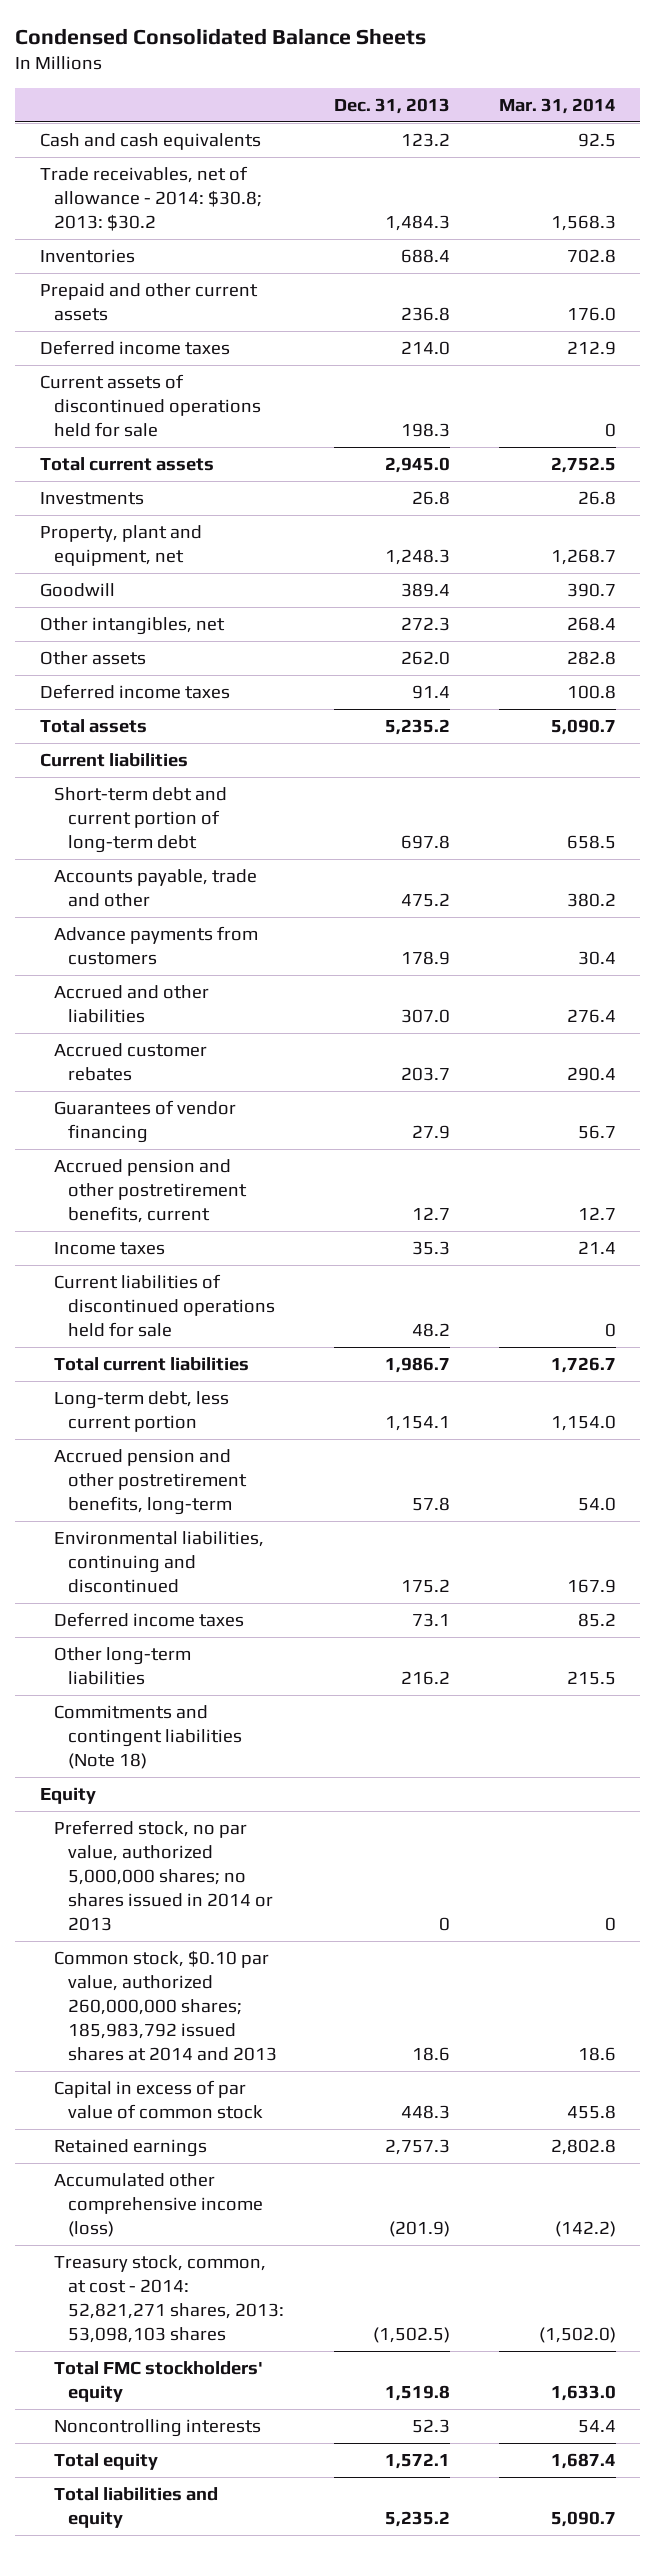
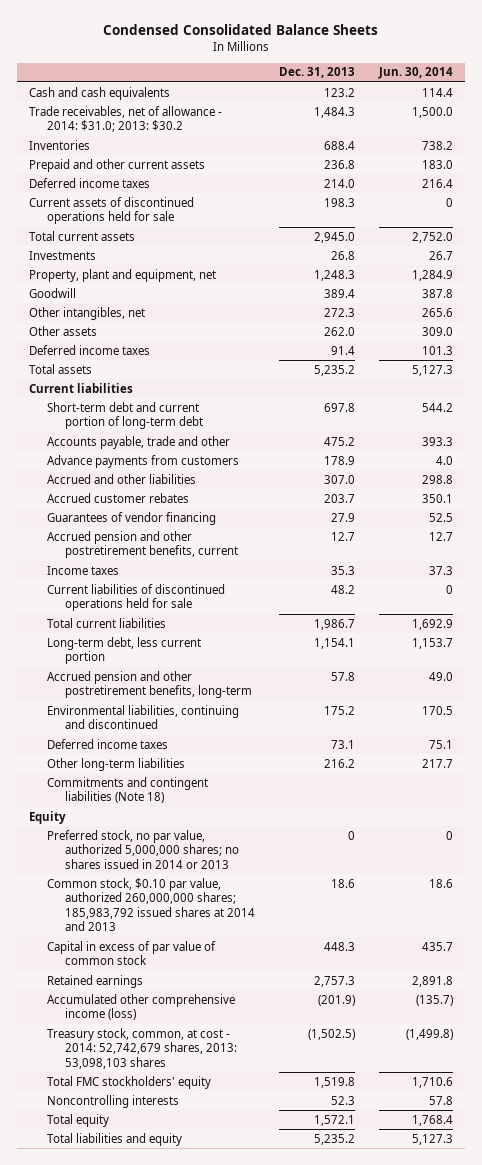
- | Dec. 31, 2013 | Mar. 31, 2014
+ | Dec. 31, 2013 | Jun. 30, 2014
- Trade receivables, net of allowance - 2014: $30.8; 2013: $30.2 | 1,484.3 | 1,568.3
+ Trade receivables, net of allowance - 2014: $31.0; 2013: $30.2 | 1,484.3 | 1,500.0
- Treasury stock, common, at cost - 2014: 52,821,271 shares, 2013: 53,098,103 shares | (1,502.5) | (1,502.0)
+ Treasury stock, common, at cost - 2014: 52,742,679 shares, 2013: 53,098,103 shares | (1,502.5) | (1,499.8)

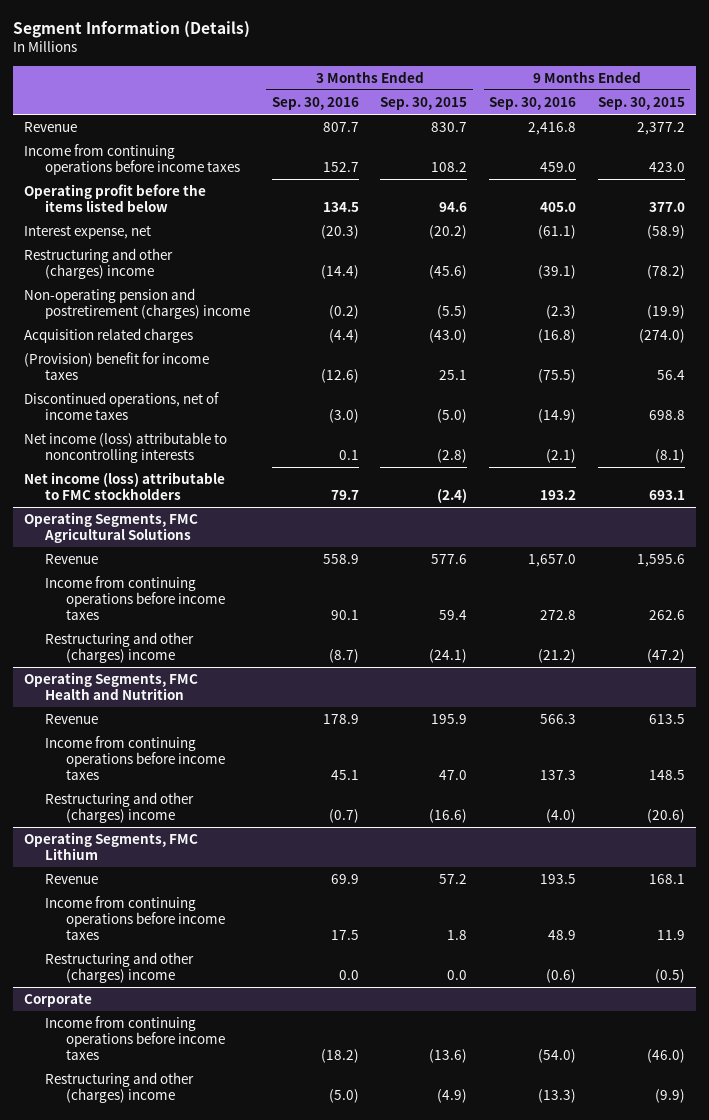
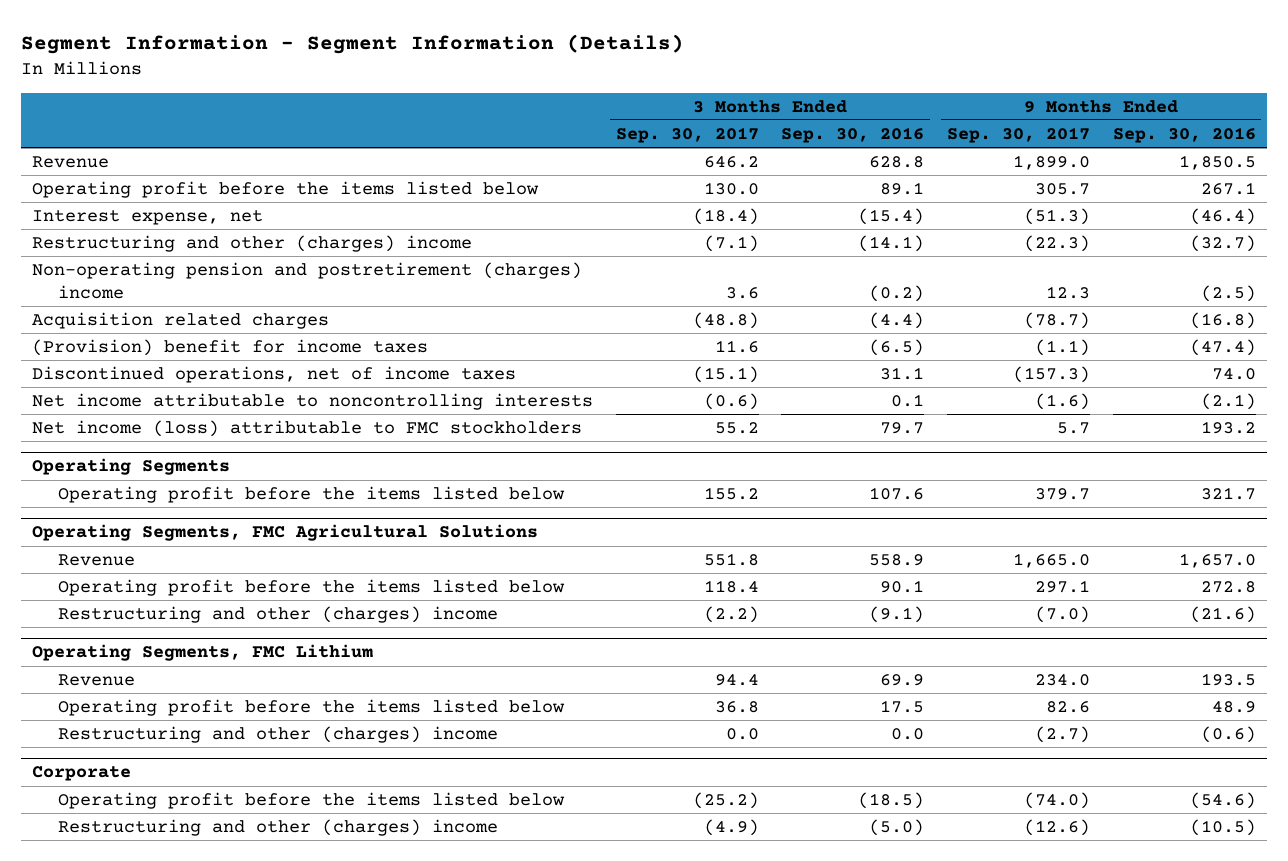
- Segment Information (Details)
+ Segment Information - Segment Information (Details)
- | 3 Months Ended Sep. 30, 2016 | 3 Months Ended Sep. 30, 2015 | 9 Months Ended Sep. 30, 2016 | 9 Months Ended Sep. 30, 2015
+ | 3 Months Ended Sep. 30, 2017 | 3 Months Ended Sep. 30, 2016 | 9 Months Ended Sep. 30, 2017 | 9 Months Ended Sep. 30, 2016
- Revenue | 807.7 | 830.7 | 2,416.8 | 2,377.2
- Income from continuing operations before income taxes | 152.7 | 108.2 | 459.0 | 423.0
- Operating profit before the items listed below | 134.5 | 94.6 | 405.0 | 377.0
- Interest expense, net | (20.3) | (20.2) | (61.1) | (58.9)
- Restructuring and other (charges) income | (14.4) | (45.6) | (39.1) | (78.2)
- Non-operating pension and postretirement (charges) income | (0.2) | (5.5) | (2.3) | (19.9)
+ Revenue | 646.2 | 628.8 | 1,899.0 | 1,850.5
+ Operating profit before the items listed below | 130.0 | 89.1 | 305.7 | 267.1
+ Interest expense, net | (18.4) | (15.4) | (51.3) | (46.4)
+ Restructuring and other (charges) income | (7.1) | (14.1) | (22.3) | (32.7)
+ Non-operating pension and postretirement (charges) income | 3.6 | (0.2) | 12.3 | (2.5)
- (Provision) benefit for income taxes | (12.6) | 25.1 | (75.5) | 56.4
- Discontinued operations, net of income taxes | (3.0) | (5.0) | (14.9) | 698.8
- Net income (loss) attributable to noncontrolling interests | 0.1 | (2.8) | (2.1) | (8.1)
+ (Provision) benefit for income taxes | 11.6 | (6.5) | (1.1) | (47.4)
+ Discontinued operations, net of income taxes | (15.1) | 31.1 | (157.3) | 74.0
+ Net income attributable to noncontrolling interests | (0.6) | 0.1 | (1.6) | (2.1)
+ Operating Segments
+ Operating profit before the items listed below | 155.2 | 107.6 | 379.7 | 321.7
@ Operating Segments, FMC Agricultural Solutions
- Income from continuing operations before income taxes | 90.1 | 59.4 | 272.8 | 262.6
- Restructuring and other (charges) income | (8.7) | (24.1) | (21.2) | (47.2)
- Operating Segments, FMC Health and Nutrition
- Revenue | 178.9 | 195.9 | 566.3 | 613.5
- Income from continuing operations before income taxes | 45.1 | 47.0 | 137.3 | 148.5
- Restructuring and other (charges) income | (0.7) | (16.6) | (4.0) | (20.6)
@ Operating Segments, FMC Agricultural Solutions
+ Operating profit before the items listed below | 118.4 | 90.1 | 297.1 | 272.8
+ Restructuring and other (charges) income | (2.2) | (9.1) | (7.0) | (21.6)
@ Operating Segments, FMC Lithium
- Income from continuing operations before income taxes | 17.5 | 1.8 | 48.9 | 11.9
+ Operating profit before the items listed below | 36.8 | 17.5 | 82.6 | 48.9
@ Corporate
- Income from continuing operations before income taxes | (18.2) | (13.6) | (54.0) | (46.0)
- Restructuring and other (charges) income | (5.0) | (4.9) | (13.3) | (9.9)
+ Operating profit before the items listed below | (25.2) | (18.5) | (74.0) | (54.6)
+ Restructuring and other (charges) income | (4.9) | (5.0) | (12.6) | (10.5)

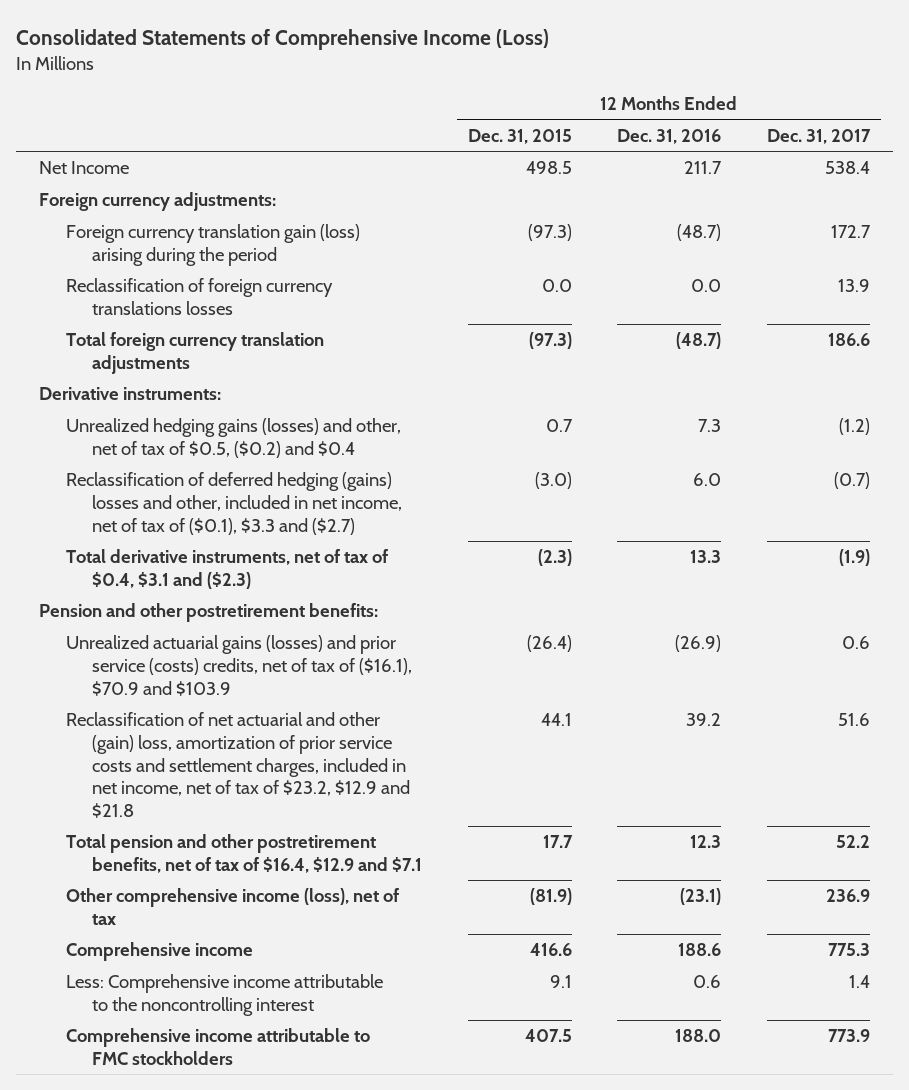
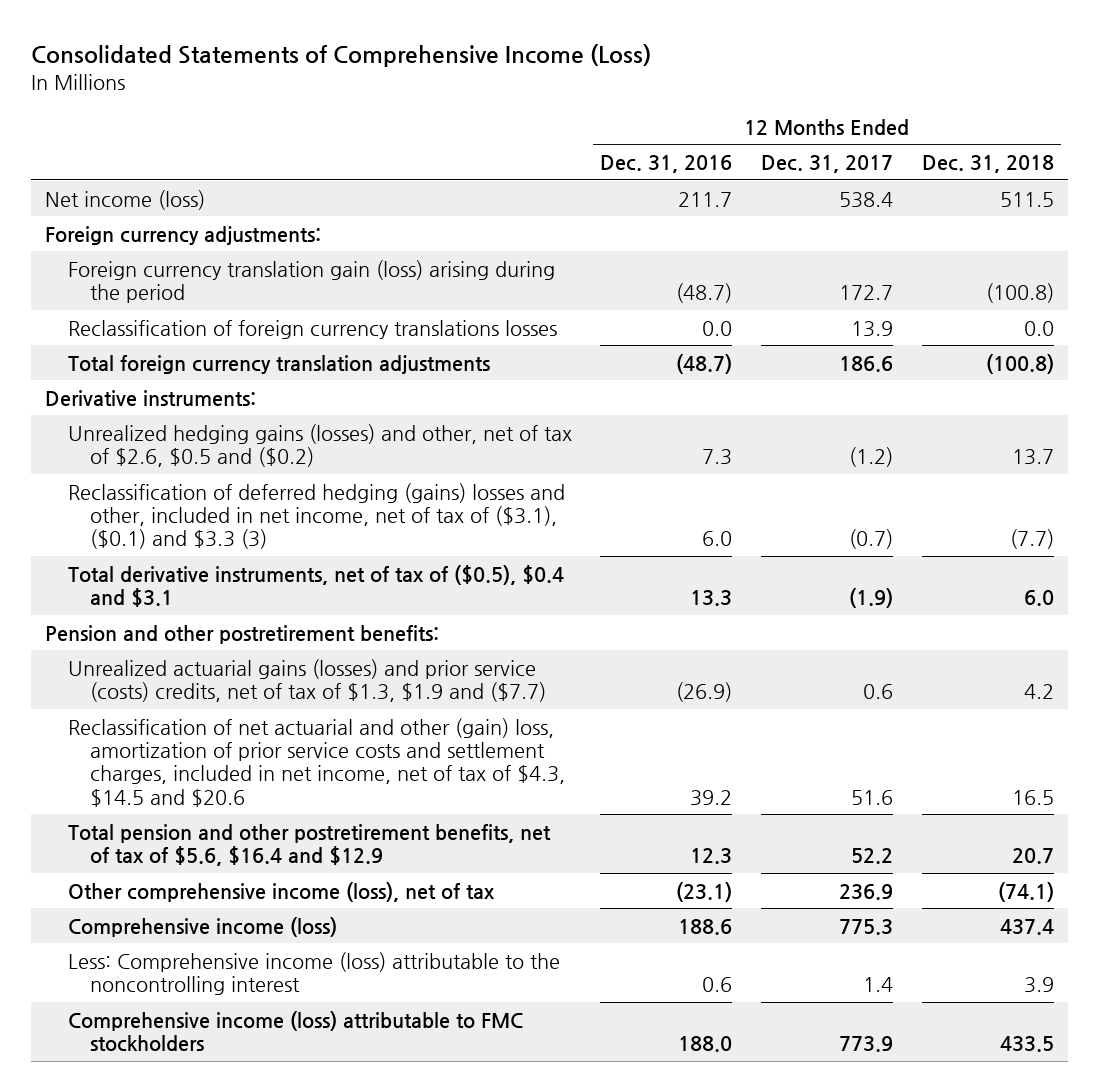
- | 12 Months Ended Dec. 31, 2015 | 12 Months Ended Dec. 31, 2016 | 12 Months Ended Dec. 31, 2017
+ | 12 Months Ended Dec. 31, 2016 | 12 Months Ended Dec. 31, 2017 | 12 Months Ended Dec. 31, 2018
- Net Income | 498.5 | 211.7 | 538.4
+ Net income (loss) | 211.7 | 538.4 | 511.5
- Unrealized hedging gains (losses) and other, net of tax of $0.5, ($0.2) and $0.4 | 0.7 | 7.3 | (1.2)
- Reclassification of deferred hedging (gains) losses and other, included in net income, net of tax of ($0.1), $3.3 and ($2.7) | (3.0) | 6.0 | (0.7)
- Total derivative instruments, net of tax of $0.4, $3.1 and ($2.3) | (2.3) | 13.3 | (1.9)
+ Unrealized hedging gains (losses) and other, net of tax of $2.6, $0.5 and ($0.2) | 7.3 | (1.2) | 13.7
+ Reclassification of deferred hedging (gains) losses and other, included in net income, net of tax of ($3.1), ($0.1) and $3.3 (3) | 6.0 | (0.7) | (7.7)
+ Total derivative instruments, net of tax of ($0.5), $0.4 and $3.1 | 13.3 | (1.9) | 6.0
- Unrealized actuarial gains (losses) and prior service (costs) credits, net of tax of ($16.1), $70.9 and $103.9 | (26.4) | (26.9) | 0.6
- Reclassification of net actuarial and other (gain) loss, amortization of prior service costs and settlement charges, included in net income, net of tax of $23.2, $12.9 and $21.8 | 44.1 | 39.2 | 51.6
- Total pension and other postretirement benefits, net of tax of $16.4, $12.9 and $7.1 | 17.7 | 12.3 | 52.2
+ Unrealized actuarial gains (losses) and prior service (costs) credits, net of tax of $1.3, $1.9 and ($7.7) | (26.9) | 0.6 | 4.2
+ Reclassification of net actuarial and other (gain) loss, amortization of prior service costs and settlement charges, included in net income, net of tax of $4.3, $14.5 and $20.6 | 39.2 | 51.6 | 16.5
+ Total pension and other postretirement benefits, net of tax of $5.6, $16.4 and $12.9 | 12.3 | 52.2 | 20.7
- Comprehensive income | 416.6 | 188.6 | 775.3
- Less: Comprehensive income attributable to the noncontrolling interest | 9.1 | 0.6 | 1.4
- Comprehensive income attributable to FMC stockholders | 407.5 | 188.0 | 773.9
+ Comprehensive income (loss) | 188.6 | 775.3 | 437.4
+ Less: Comprehensive income (loss) attributable to the noncontrolling interest | 0.6 | 1.4 | 3.9
+ Comprehensive income (loss) attributable to FMC stockholders | 188.0 | 773.9 | 433.5

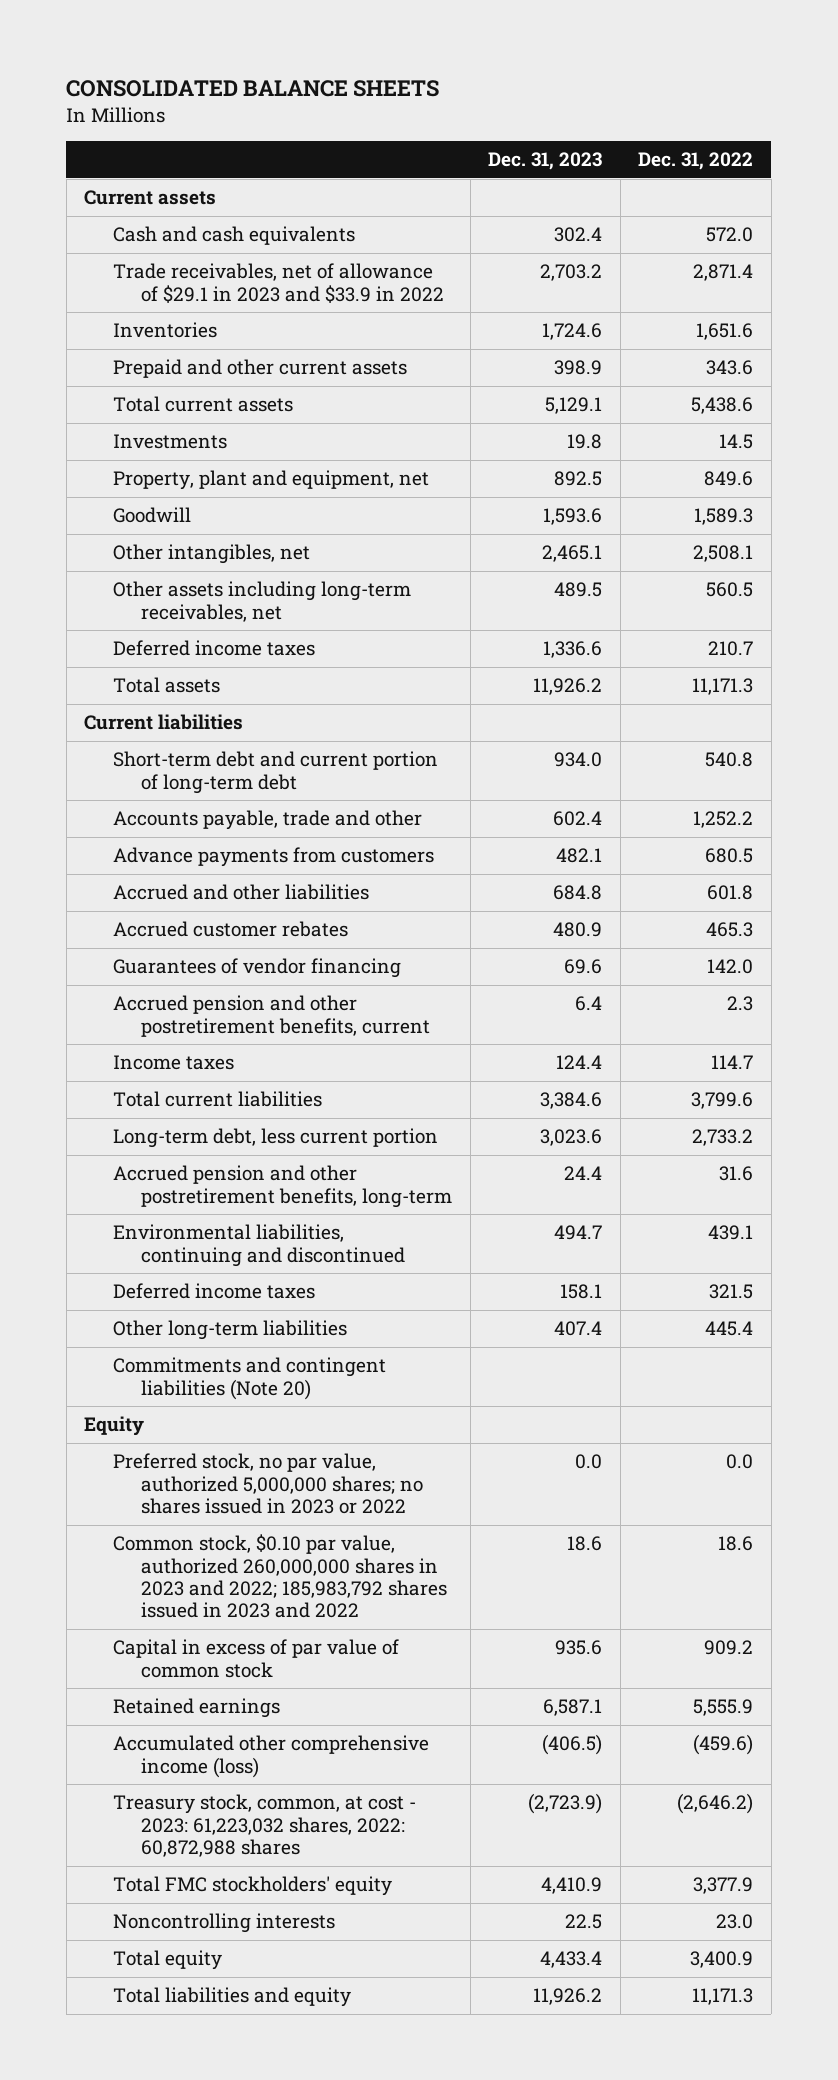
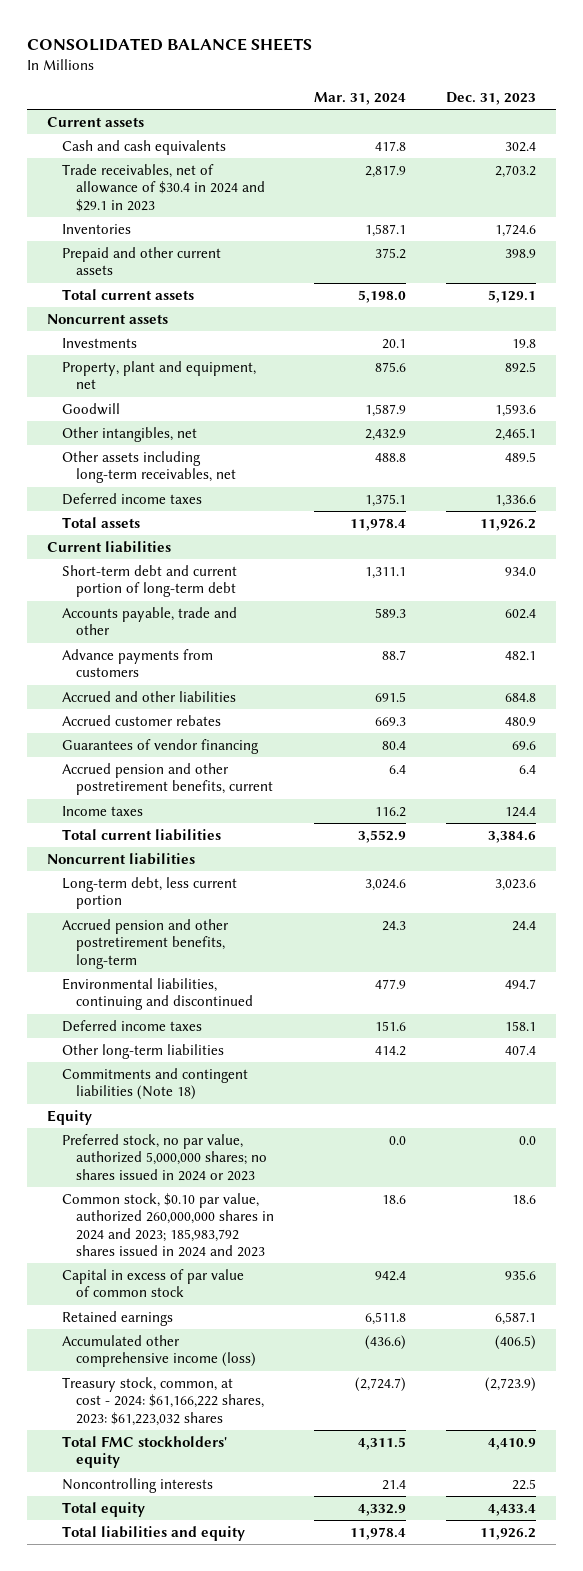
- | Dec. 31, 2023 | Dec. 31, 2022
+ | Mar. 31, 2024 | Dec. 31, 2023
- Trade receivables, net of allowance of $29.1 in 2023 and $33.9 in 2022 | 2,703.2 | 2,871.4
+ Trade receivables, net of allowance of $30.4 in 2024 and $29.1 in 2023 | 2,817.9 | 2,703.2
+ Noncurrent assets
+ Noncurrent liabilities
- Commitments and contingent liabilities (Note 20)
+ Commitments and contingent liabilities (Note 18)
- Preferred stock, no par value, authorized 5,000,000 shares; no shares issued in 2023 or 2022 | 0.0 | 0.0
- Common stock, $0.10 par value, authorized 260,000,000 shares in 2023 and 2022; 185,983,792 shares issued in 2023 and 2022 | 18.6 | 18.6
+ Preferred stock, no par value, authorized 5,000,000 shares; no shares issued in 2024 or 2023 | 0.0 | 0.0
+ Common stock, $0.10 par value, authorized 260,000,000 shares in 2024 and 2023; 185,983,792 shares issued in 2024 and 2023 | 18.6 | 18.6
- Treasury stock, common, at cost - 2023: 61,223,032 shares, 2022: 60,872,988 shares | (2,723.9) | (2,646.2)
+ Treasury stock, common, at cost - 2024: $61,166,222 shares, 2023: $61,223,032 shares | (2,724.7) | (2,723.9)

